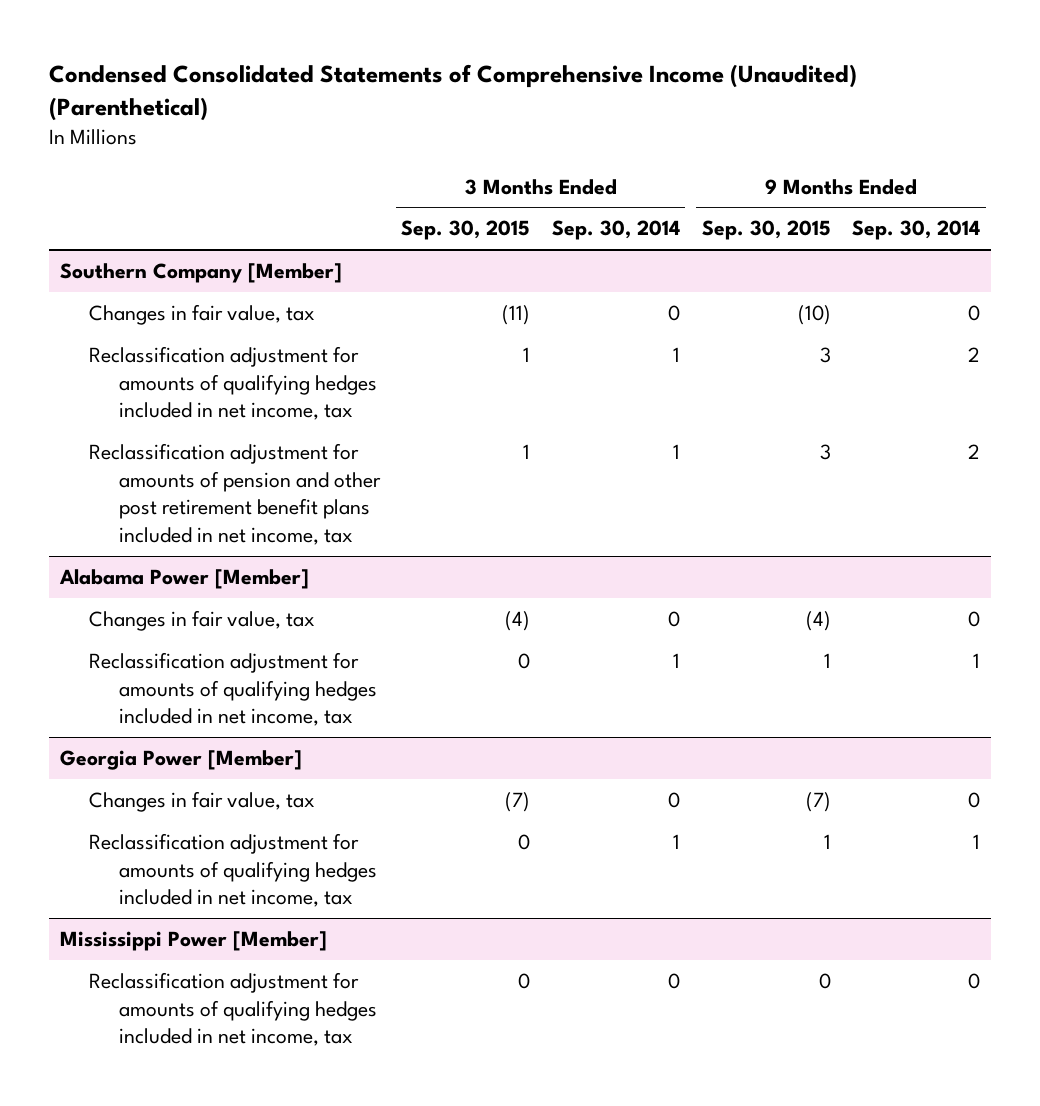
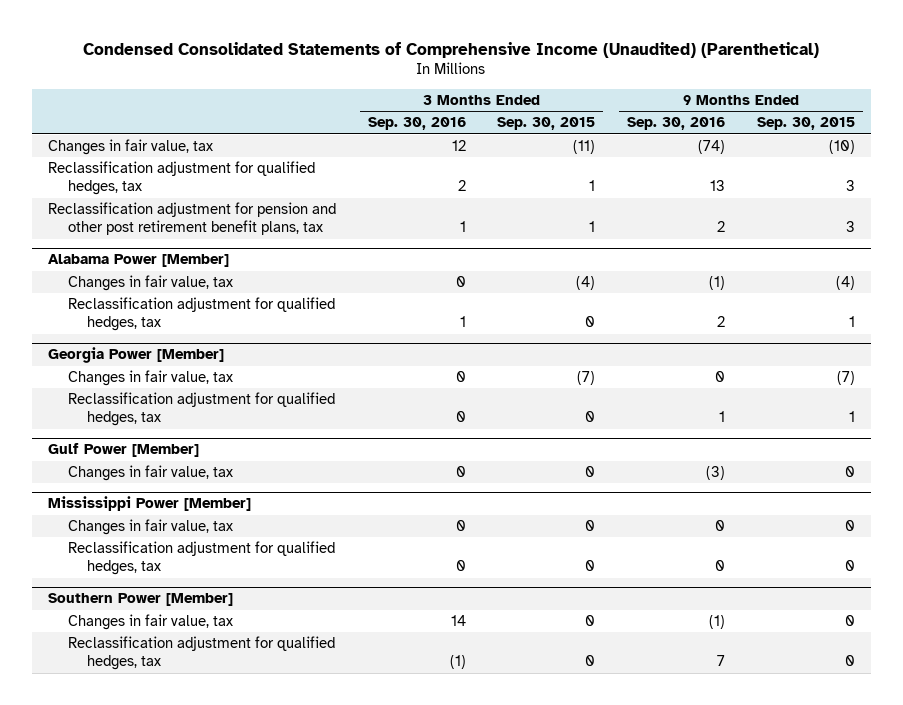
- | 3 Months Ended Sep. 30, 2015 | 3 Months Ended Sep. 30, 2014 | 9 Months Ended Sep. 30, 2015 | 9 Months Ended Sep. 30, 2014
+ | 3 Months Ended Sep. 30, 2016 | 3 Months Ended Sep. 30, 2015 | 9 Months Ended Sep. 30, 2016 | 9 Months Ended Sep. 30, 2015
- Southern Company [Member]
- Reclassification adjustment for amounts of qualifying hedges included in net income, tax | 1 | 1 | 3 | 2
- Reclassification adjustment for amounts of pension and other post retirement benefit plans included in net income, tax | 1 | 1 | 3 | 2
+ Reclassification adjustment for qualified hedges, tax | 2 | 1 | 13 | 3
+ Reclassification adjustment for pension and other post retirement benefit plans, tax | 1 | 1 | 2 | 3
@ Alabama Power [Member]
- Reclassification adjustment for amounts of qualifying hedges included in net income, tax | 0 | 1 | 1 | 1
+ Reclassification adjustment for qualified hedges, tax | 1 | 0 | 2 | 1
@ Georgia Power [Member]
- Reclassification adjustment for amounts of qualifying hedges included in net income, tax | 0 | 1 | 1 | 1
+ Reclassification adjustment for qualified hedges, tax | 0 | 0 | 1 | 1
+ Gulf Power [Member]
+ Changes in fair value, tax | 0 | 0 | (3) | 0
@ Mississippi Power [Member]
- Reclassification adjustment for amounts of qualifying hedges included in net income, tax | 0 | 0 | 0 | 0
+ Changes in fair value, tax | 0 | 0 | 0 | 0
+ Reclassification adjustment for qualified hedges, tax | 0 | 0 | 0 | 0
+ Southern Power [Member]
+ Changes in fair value, tax | 14 | 0 | (1) | 0
+ Reclassification adjustment for qualified hedges, tax | (1) | 0 | 7 | 0

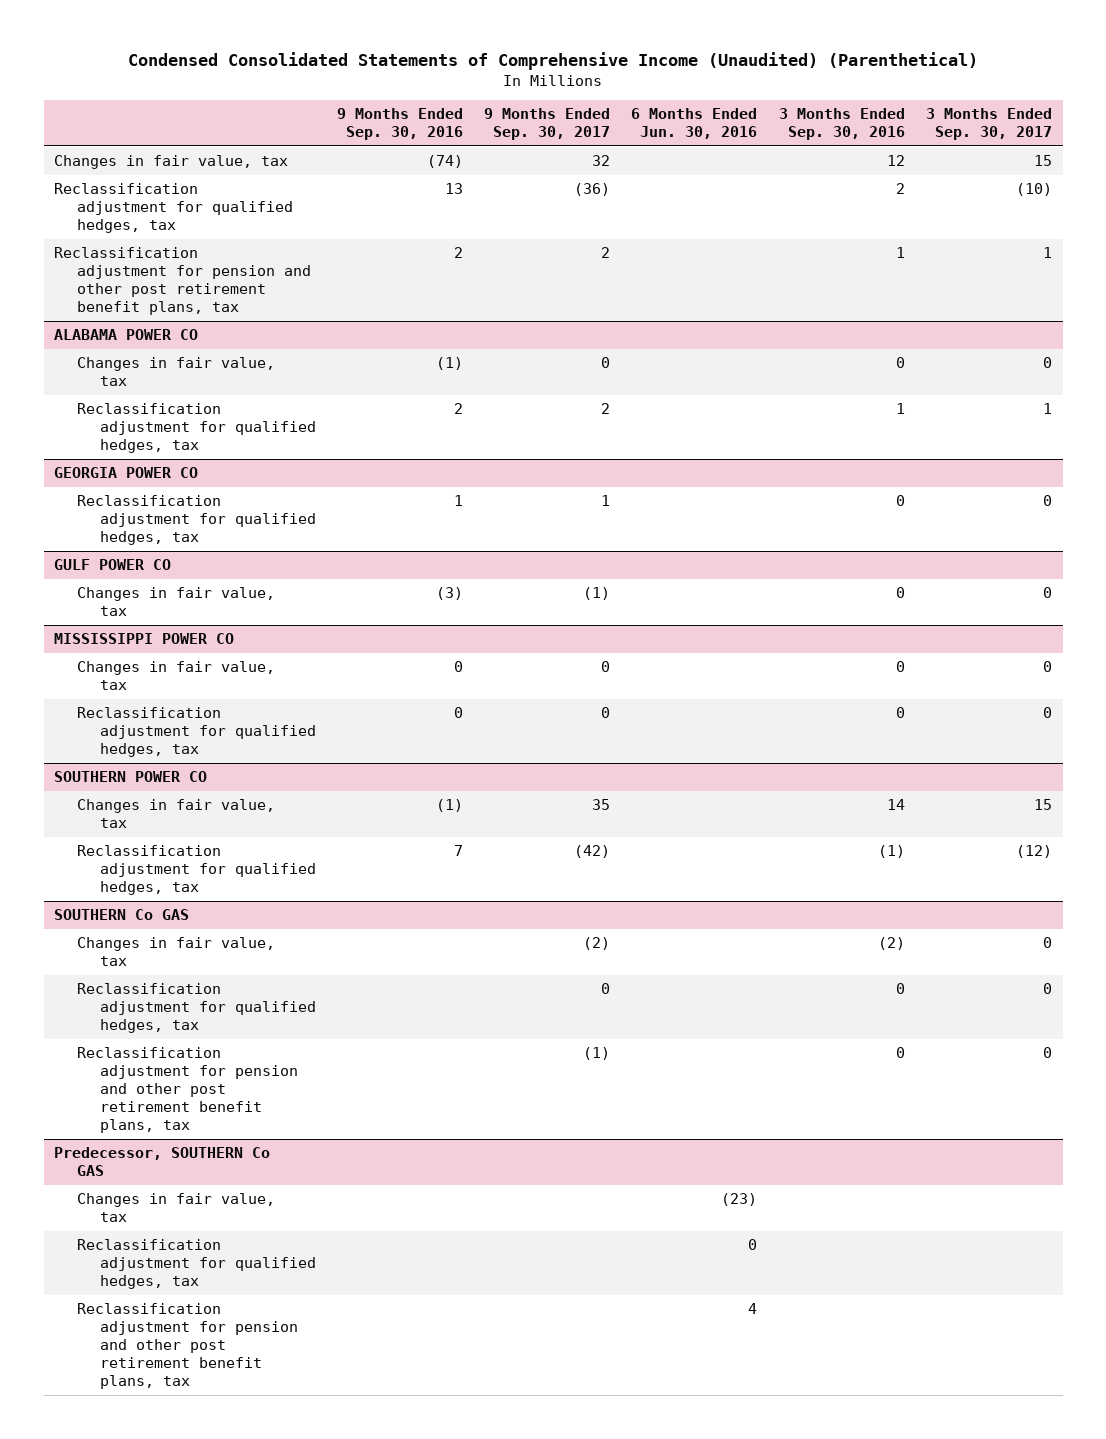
- | 3 Months Ended Sep. 30, 2016 | 3 Months Ended Sep. 30, 2015 | 9 Months Ended Sep. 30, 2016 | 9 Months Ended Sep. 30, 2015
+ | 9 Months Ended Sep. 30, 2016 | 9 Months Ended Sep. 30, 2017 | 6 Months Ended Jun. 30, 2016 | 3 Months Ended Sep. 30, 2016 | 3 Months Ended Sep. 30, 2017
- Alabama Power [Member]
+ ALABAMA POWER CO
- Georgia Power [Member]
- Changes in fair value, tax | 0 | (7) | 0 | (7)
+ GEORGIA POWER CO
- Gulf Power [Member]
+ GULF POWER CO
- Mississippi Power [Member]
+ MISSISSIPPI POWER CO
- Southern Power [Member]
+ SOUTHERN POWER CO
+ SOUTHERN Co GAS
+ Changes in fair value, tax | | (2) | | (2) | 0
+ Reclassification adjustment for qualified hedges, tax | | 0 | | 0 | 0
+ Reclassification adjustment for pension and other post retirement benefit plans, tax | | (1) | | 0 | 0
+ Predecessor, SOUTHERN Co GAS
+ Changes in fair value, tax | | | (23) | |
+ Reclassification adjustment for qualified hedges, tax | | | 0 | |
+ Reclassification adjustment for pension and other post retirement benefit plans, tax | | | 4 | |

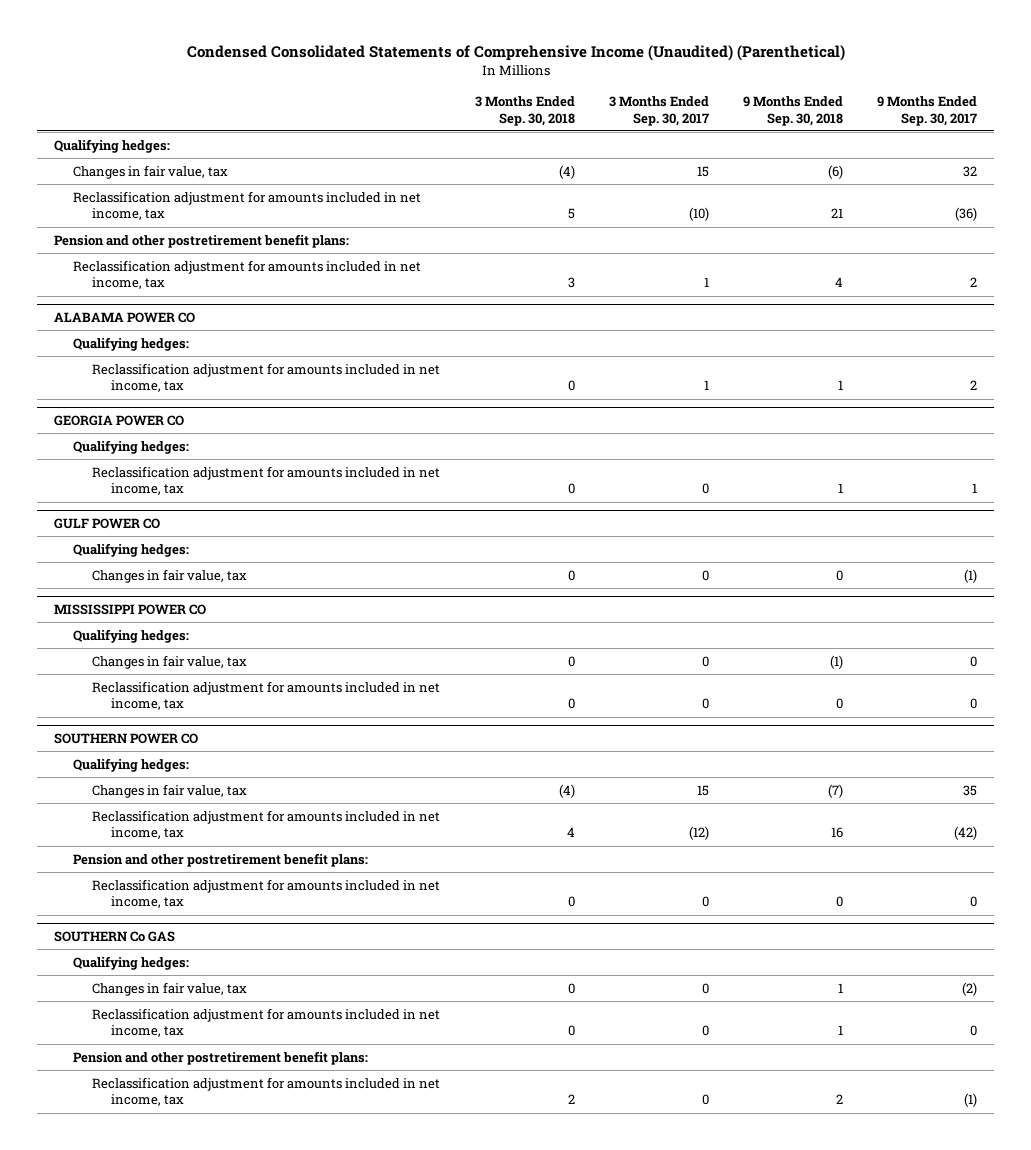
- | 9 Months Ended Sep. 30, 2016 | 9 Months Ended Sep. 30, 2017 | 6 Months Ended Jun. 30, 2016 | 3 Months Ended Sep. 30, 2016 | 3 Months Ended Sep. 30, 2017
+ | 3 Months Ended Sep. 30, 2018 | 3 Months Ended Sep. 30, 2017 | 9 Months Ended Sep. 30, 2018 | 9 Months Ended Sep. 30, 2017
+ Qualifying hedges:
- Reclassification adjustment for qualified hedges, tax | 13 | (36) | | 2 | (10)
- Reclassification adjustment for pension and other post retirement benefit plans, tax | 2 | 2 | | 1 | 1
+ Reclassification adjustment for amounts included in net income, tax | 5 | (10) | 21 | (36)
+ Pension and other postretirement benefit plans:
+ Reclassification adjustment for amounts included in net income, tax | 3 | 1 | 4 | 2
@ ALABAMA POWER CO
- Changes in fair value, tax | (1) | 0 | | 0 | 0
- Reclassification adjustment for qualified hedges, tax | 2 | 2 | | 1 | 1
+ Qualifying hedges:
+ Reclassification adjustment for amounts included in net income, tax | 0 | 1 | 1 | 2
@ GEORGIA POWER CO
- Reclassification adjustment for qualified hedges, tax | 1 | 1 | | 0 | 0
+ Qualifying hedges:
+ Reclassification adjustment for amounts included in net income, tax | 0 | 0 | 1 | 1
@ GULF POWER CO
+ Qualifying hedges:
@ MISSISSIPPI POWER CO
+ Qualifying hedges:
- Reclassification adjustment for qualified hedges, tax | 0 | 0 | | 0 | 0
+ Reclassification adjustment for amounts included in net income, tax | 0 | 0 | 0 | 0
@ SOUTHERN POWER CO
+ Qualifying hedges:
- Reclassification adjustment for qualified hedges, tax | 7 | (42) | | (1) | (12)
+ Reclassification adjustment for amounts included in net income, tax | 4 | (12) | 16 | (42)
+ Pension and other postretirement benefit plans:
+ Reclassification adjustment for amounts included in net income, tax | 0 | 0 | 0 | 0
@ SOUTHERN Co GAS
+ Qualifying hedges:
- Reclassification adjustment for qualified hedges, tax | | 0 | | 0 | 0
- Reclassification adjustment for pension and other post retirement benefit plans, tax | | (1) | | 0 | 0
- Predecessor, SOUTHERN Co GAS
- Changes in fair value, tax | | | (23) | |
- Reclassification adjustment for qualified hedges, tax | | | 0 | |
- Reclassification adjustment for pension and other post retirement benefit plans, tax | | | 4 | |
@ SOUTHERN Co GAS
+ Reclassification adjustment for amounts included in net income, tax | 0 | 0 | 1 | 0
+ Pension and other postretirement benefit plans:
+ Reclassification adjustment for amounts included in net income, tax | 2 | 0 | 2 | (1)

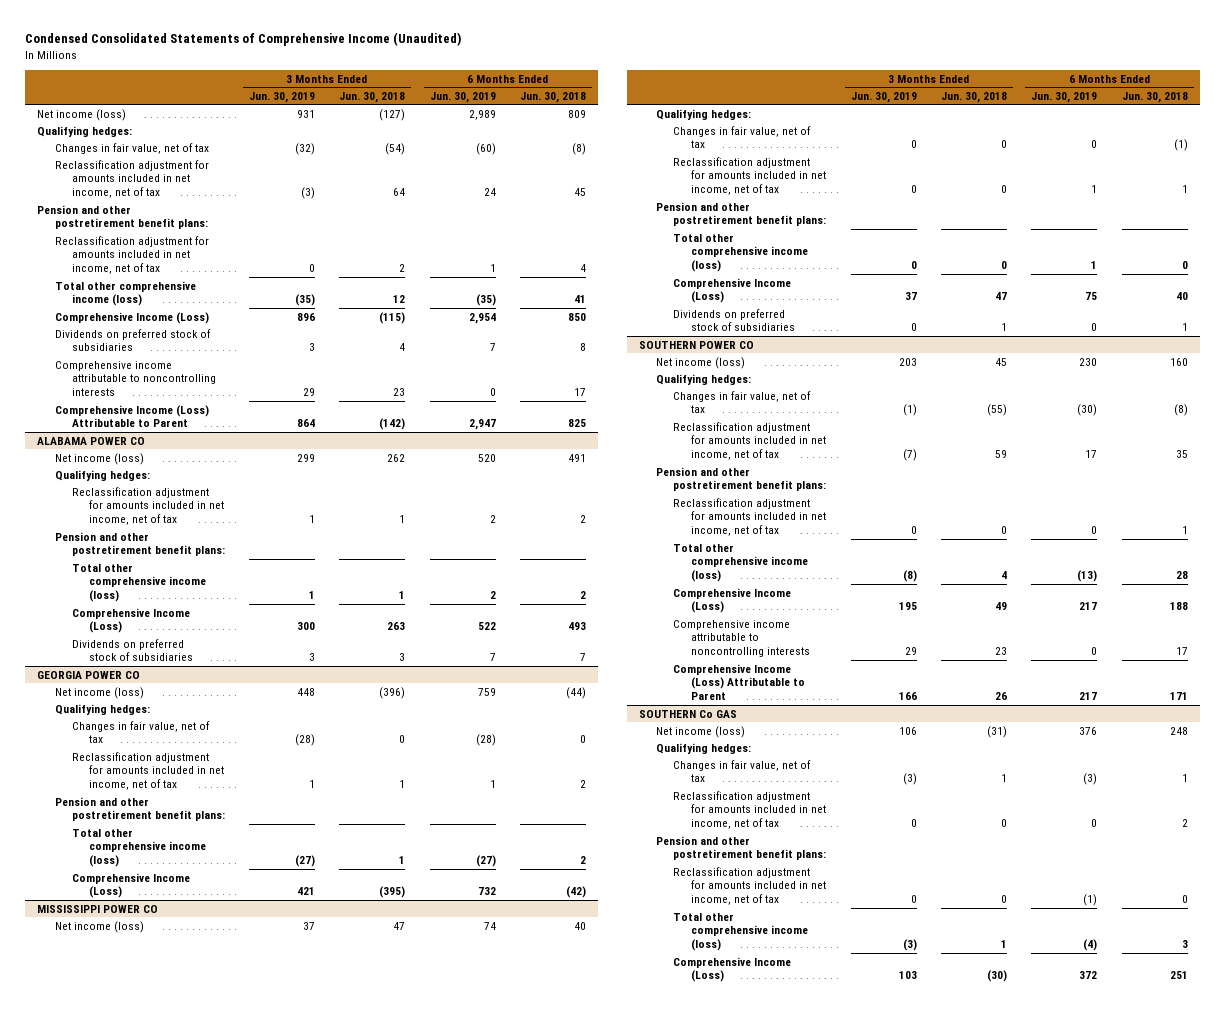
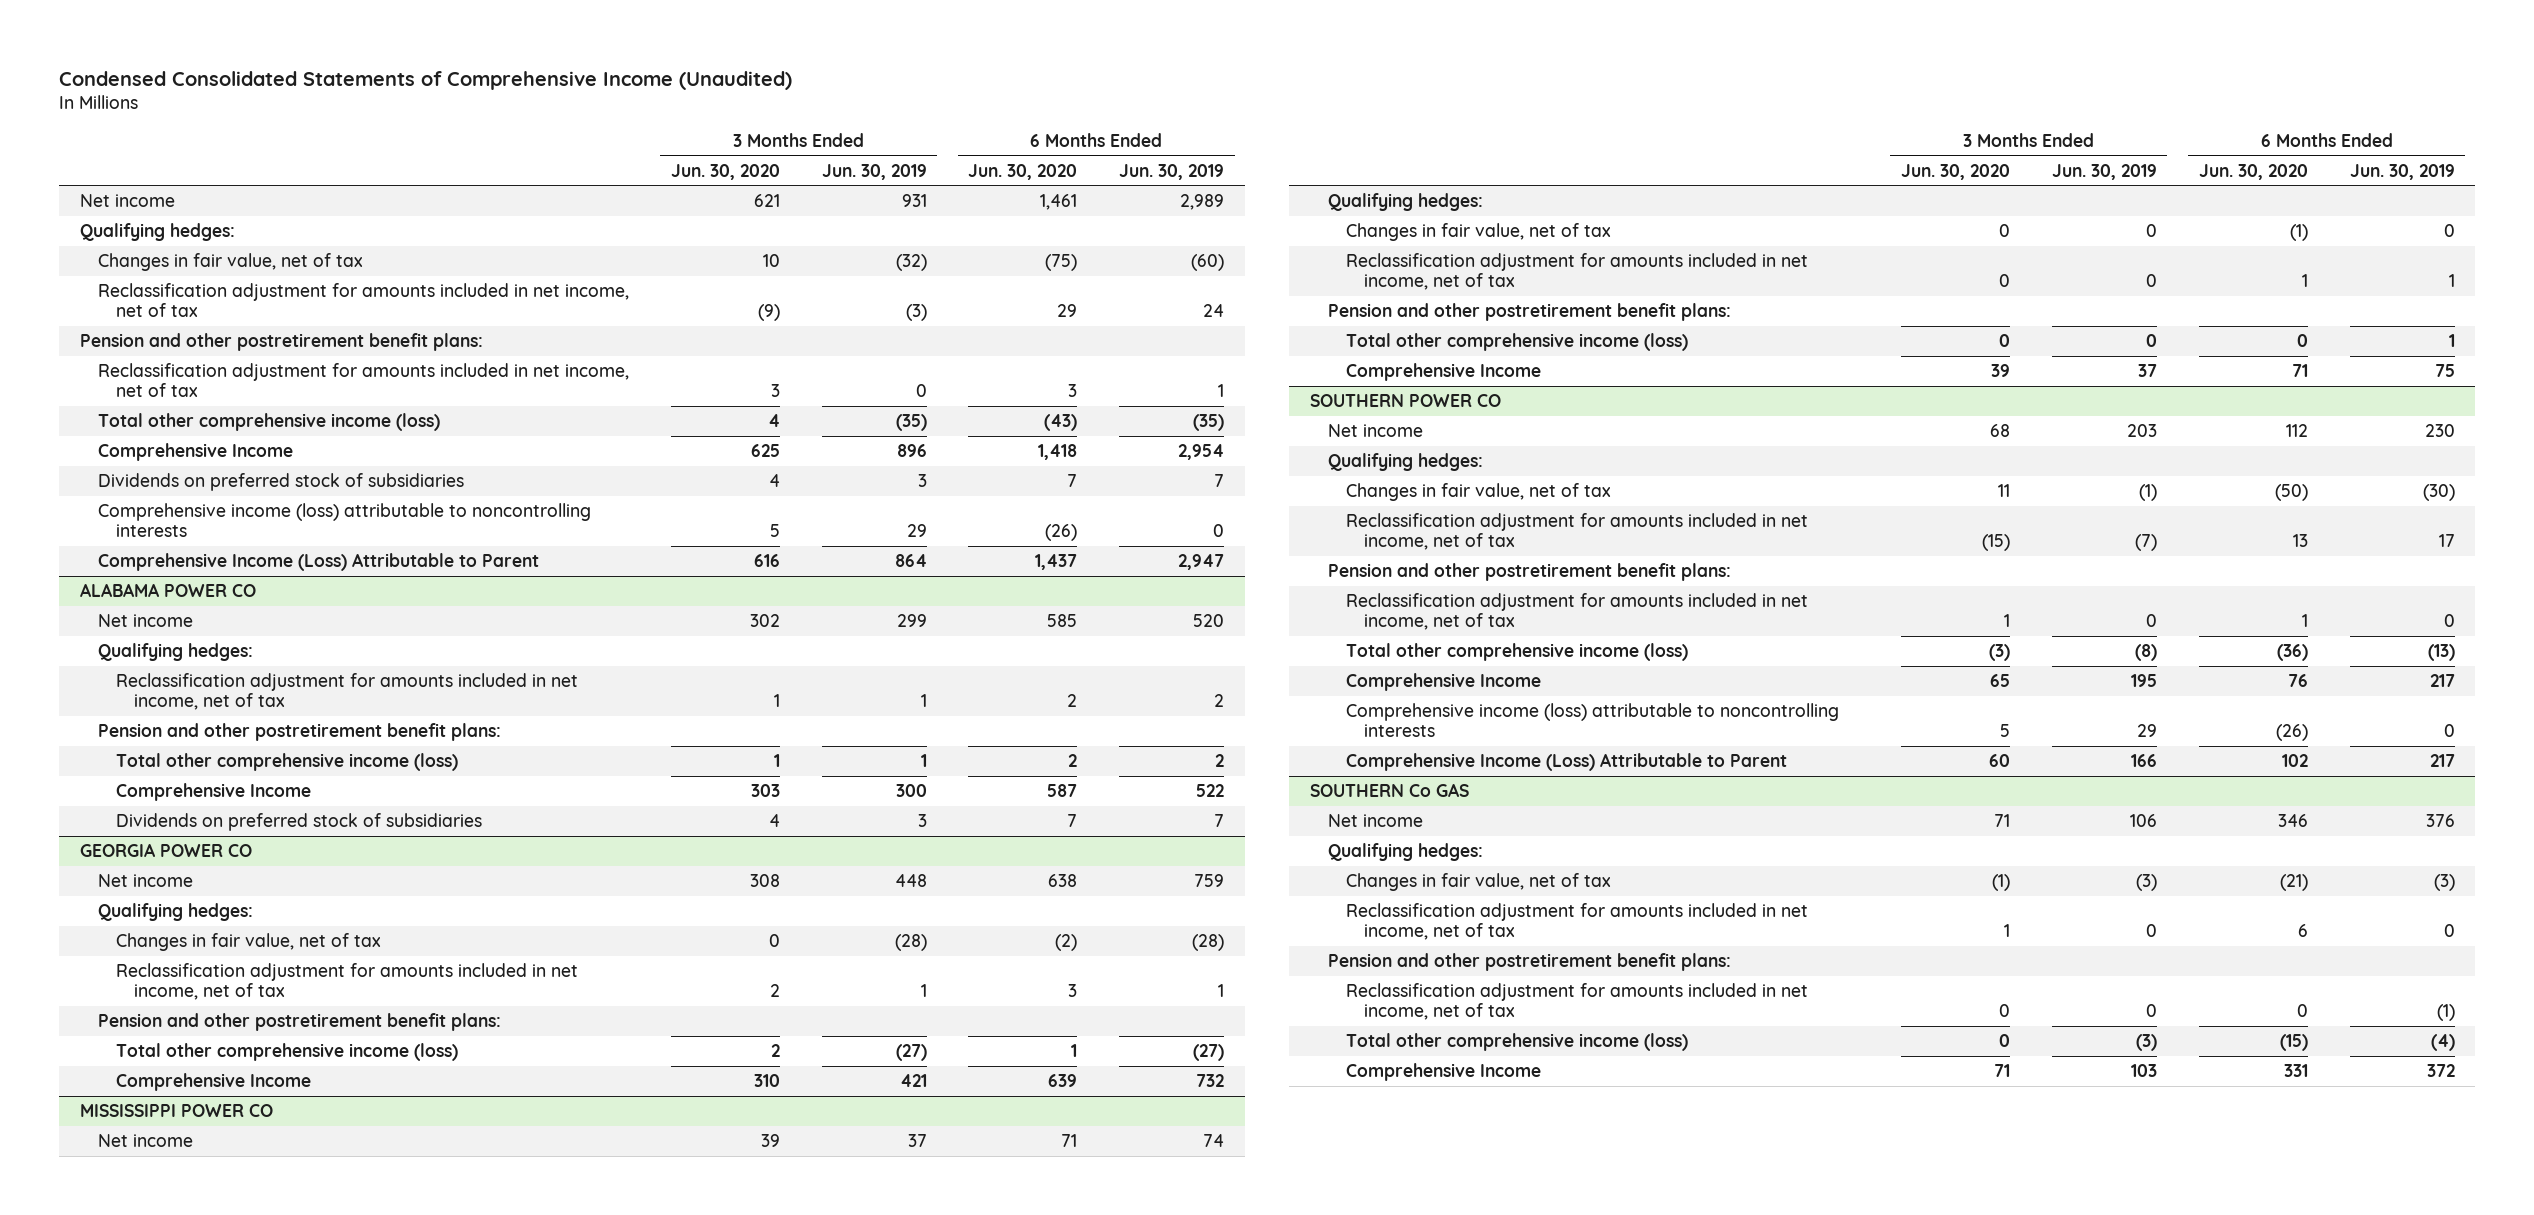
- | 3 Months Ended Jun. 30, 2019 | 3 Months Ended Jun. 30, 2018 | 6 Months Ended Jun. 30, 2019 | 6 Months Ended Jun. 30, 2018
+ | 3 Months Ended Jun. 30, 2020 | 3 Months Ended Jun. 30, 2019 | 6 Months Ended Jun. 30, 2020 | 6 Months Ended Jun. 30, 2019
- Net income (loss) | 931 | (127) | 2,989 | 809
+ Net income | 621 | 931 | 1,461 | 2,989
- Comprehensive Income (Loss) | 896 | (115) | 2,954 | 850
+ Comprehensive Income | 625 | 896 | 1,418 | 2,954
- Comprehensive income attributable to noncontrolling interests | 29 | 23 | 0 | 17
+ Comprehensive income (loss) attributable to noncontrolling interests | 5 | 29 | (26) | 0
@ ALABAMA POWER CO
- Net income (loss) | 299 | 262 | 520 | 491
+ Net income | 302 | 299 | 585 | 520
- Comprehensive Income (Loss) | 300 | 263 | 522 | 493
+ Comprehensive Income | 303 | 300 | 587 | 522
@ GEORGIA POWER CO
- Net income (loss) | 448 | (396) | 759 | (44)
+ Net income | 308 | 448 | 638 | 759
- Comprehensive Income (Loss) | 421 | (395) | 732 | (42)
+ Comprehensive Income | 310 | 421 | 639 | 732
@ MISSISSIPPI POWER CO
- Net income (loss) | 37 | 47 | 74 | 40
+ Net income | 39 | 37 | 71 | 74
- Comprehensive Income (Loss) | 37 | 47 | 75 | 40
- Dividends on preferred stock of subsidiaries | 0 | 1 | 0 | 1
+ Comprehensive Income | 39 | 37 | 71 | 75
@ SOUTHERN POWER CO
- Net income (loss) | 203 | 45 | 230 | 160
+ Net income | 68 | 203 | 112 | 230
- Comprehensive Income (Loss) | 195 | 49 | 217 | 188
- Comprehensive income attributable to noncontrolling interests | 29 | 23 | 0 | 17
+ Comprehensive Income | 65 | 195 | 76 | 217
+ Comprehensive income (loss) attributable to noncontrolling interests | 5 | 29 | (26) | 0
@ SOUTHERN Co GAS
- Net income (loss) | 106 | (31) | 376 | 248
+ Net income | 71 | 106 | 346 | 376
- Comprehensive Income (Loss) | 103 | (30) | 372 | 251
+ Comprehensive Income | 71 | 103 | 331 | 372

